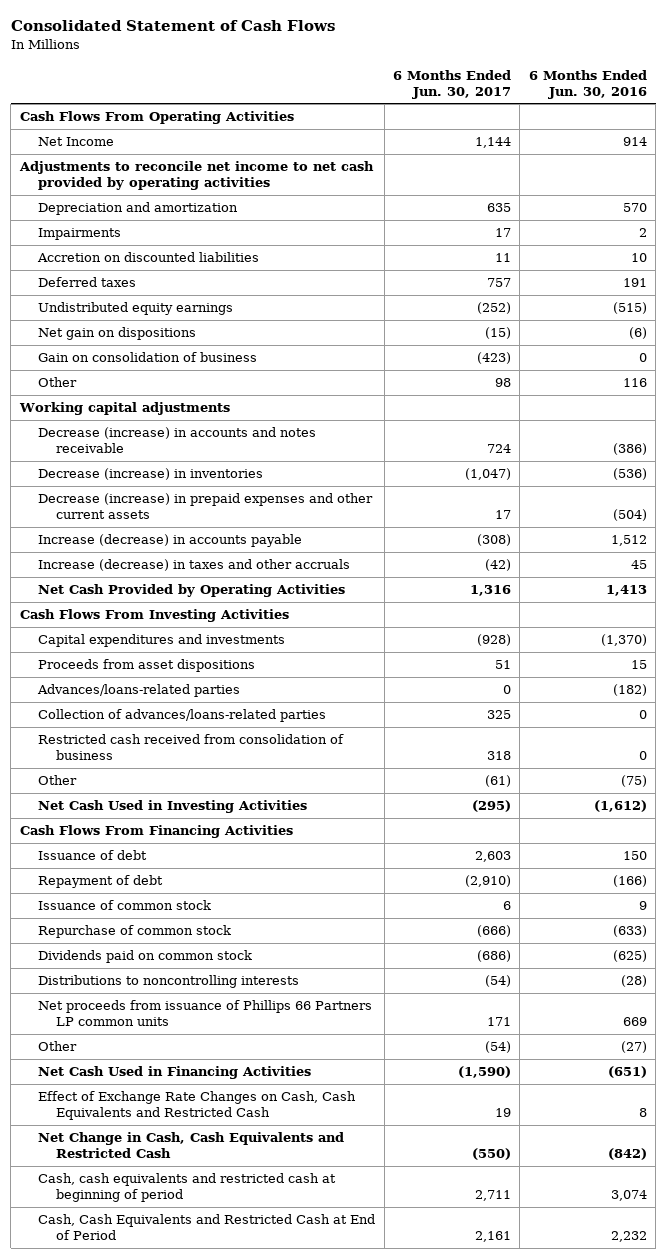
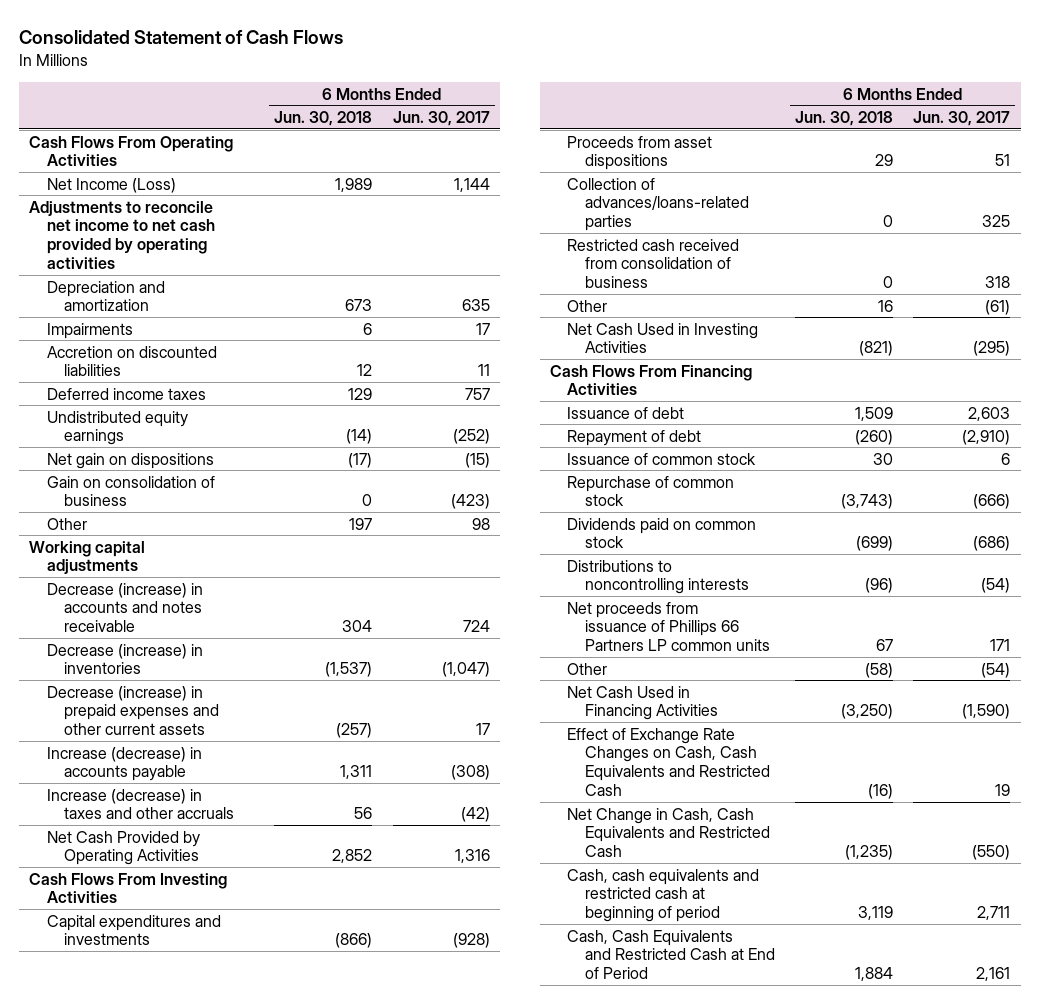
- | 6 Months Ended Jun. 30, 2017 | 6 Months Ended Jun. 30, 2016
+ | 6 Months Ended Jun. 30, 2018 | 6 Months Ended Jun. 30, 2017
- Net Income | 1,144 | 914
+ Net Income (Loss) | 1,989 | 1,144
- Deferred taxes | 757 | 191
+ Deferred income taxes | 129 | 757
- Advances/loans-related parties | 0 | (182)

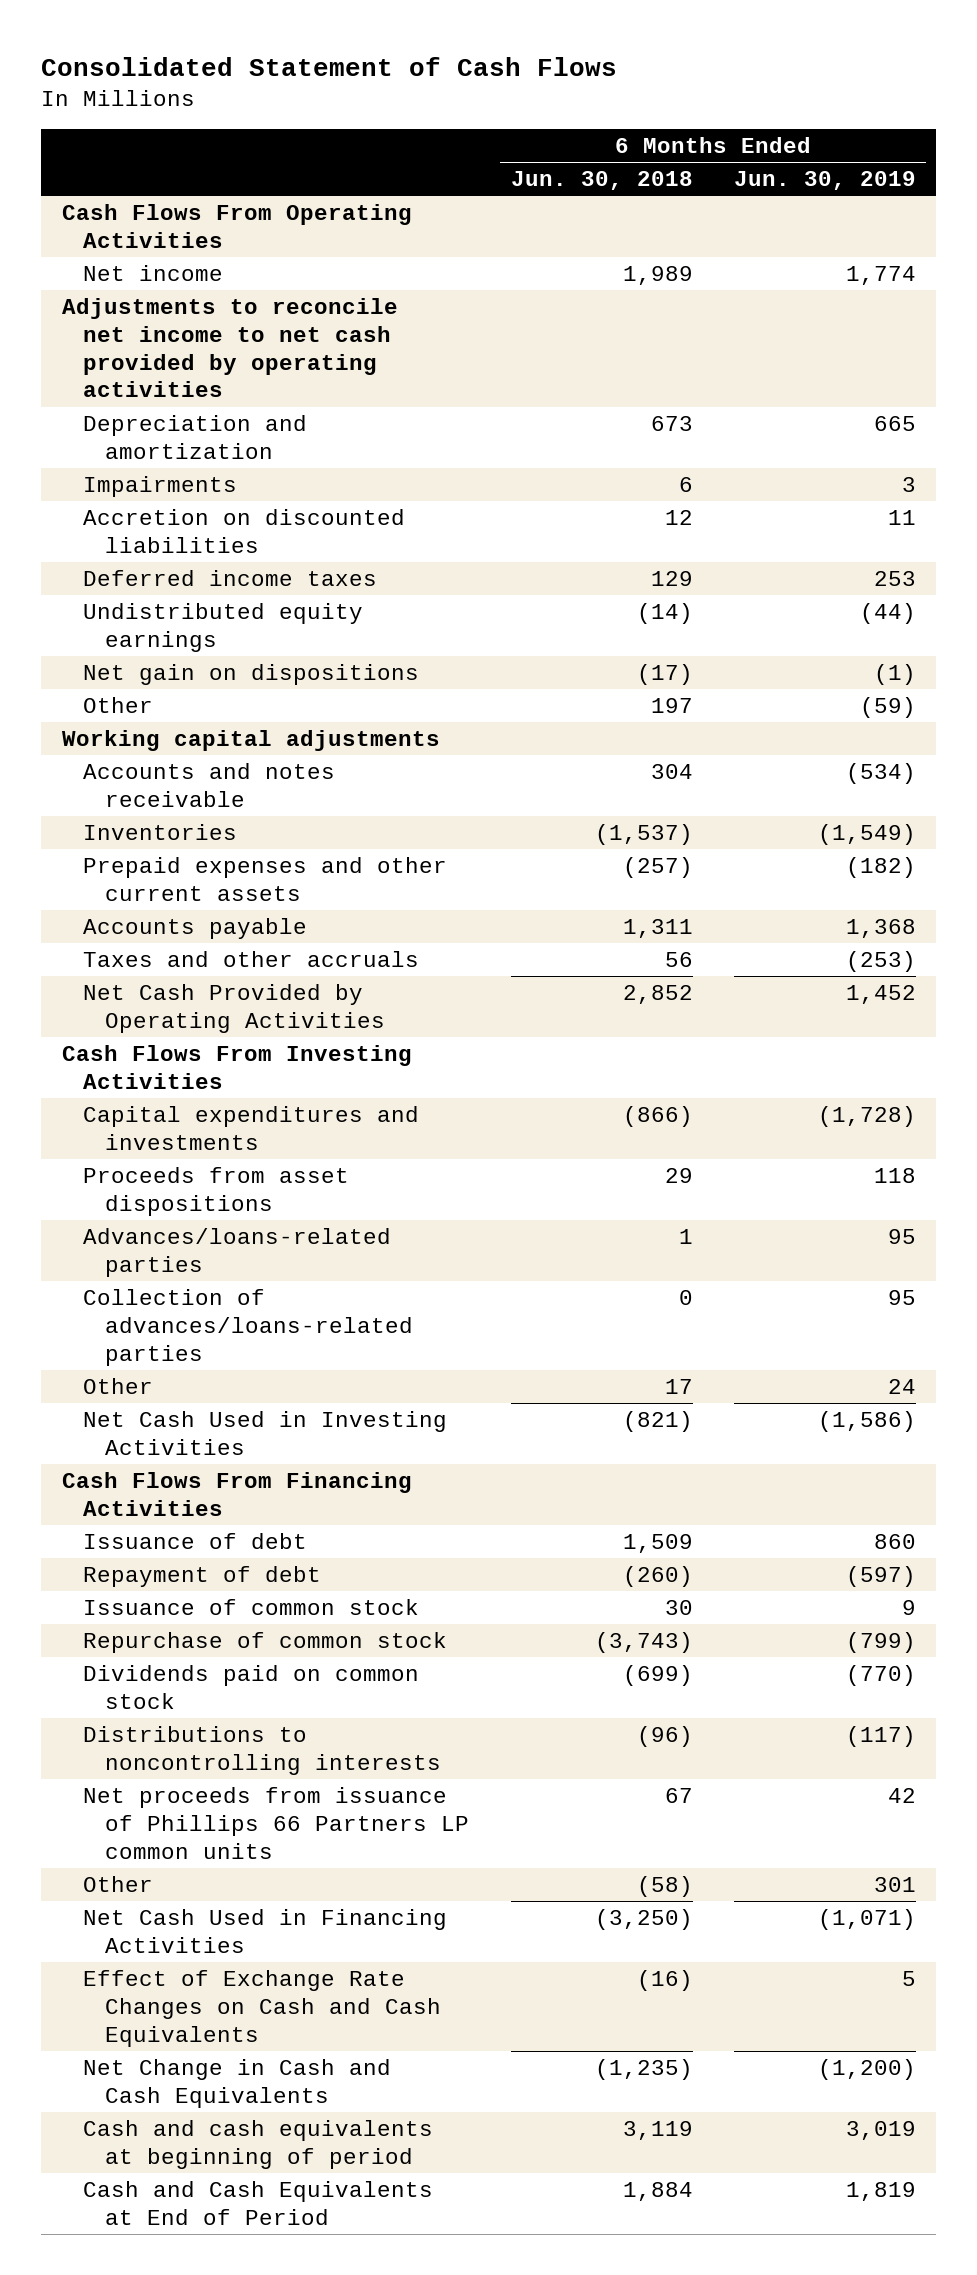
- | 6 Months Ended Jun. 30, 2018 | 6 Months Ended Jun. 30, 2017
+ | 6 Months Ended Jun. 30, 2018 | 6 Months Ended Jun. 30, 2019
- Net Income (Loss) | 1,989 | 1,144
+ Net income | 1,989 | 1,774
- Gain on consolidation of business | 0 | (423)
- Decrease (increase) in accounts and notes receivable | 304 | 724
- Decrease (increase) in inventories | (1,537) | (1,047)
- Decrease (increase) in prepaid expenses and other current assets | (257) | 17
- Increase (decrease) in accounts payable | 1,311 | (308)
- Increase (decrease) in taxes and other accruals | 56 | (42)
+ Accounts and notes receivable | 304 | (534)
+ Inventories | (1,537) | (1,549)
+ Prepaid expenses and other current assets | (257) | (182)
+ Accounts payable | 1,311 | 1,368
+ Taxes and other accruals | 56 | (253)
+ Advances/loans-related parties | 1 | 95
- Restricted cash received from consolidation of business | 0 | 318
- Other | 16 | (61)
+ Other | 17 | 24
- Effect of Exchange Rate Changes on Cash, Cash Equivalents and Restricted Cash | (16) | 19
- Net Change in Cash, Cash Equivalents and Restricted Cash | (1,235) | (550)
- Cash, cash equivalents and restricted cash at beginning of period | 3,119 | 2,711
- Cash, Cash Equivalents and Restricted Cash at End of Period | 1,884 | 2,161
+ Effect of Exchange Rate Changes on Cash and Cash Equivalents | (16) | 5
+ Net Change in Cash and Cash Equivalents | (1,235) | (1,200)
+ Cash and cash equivalents at beginning of period | 3,119 | 3,019
+ Cash and Cash Equivalents at End of Period | 1,884 | 1,819

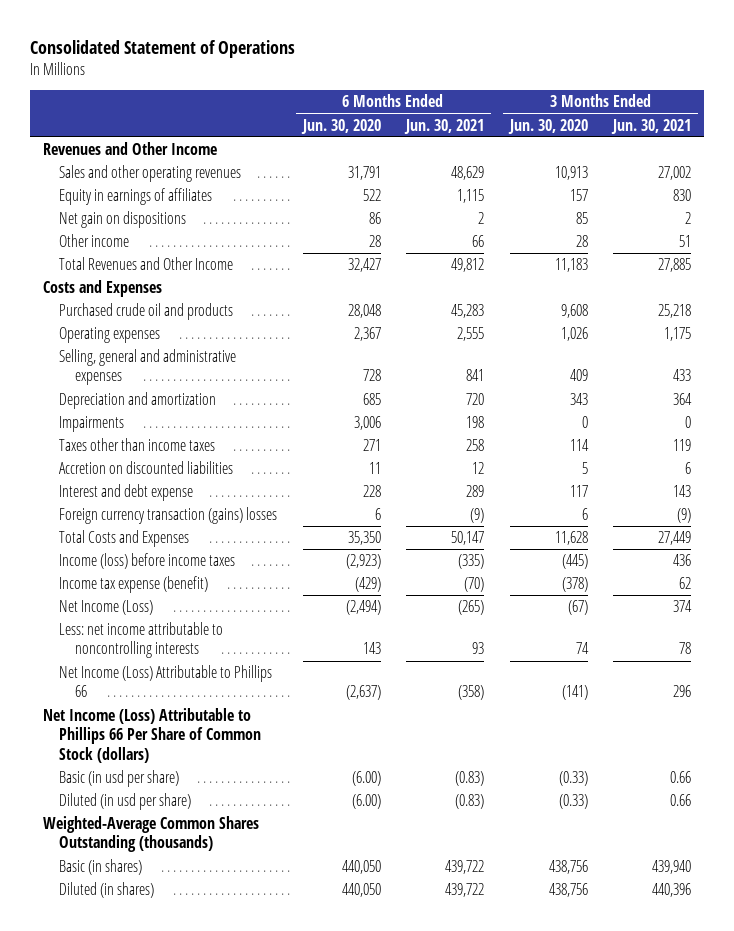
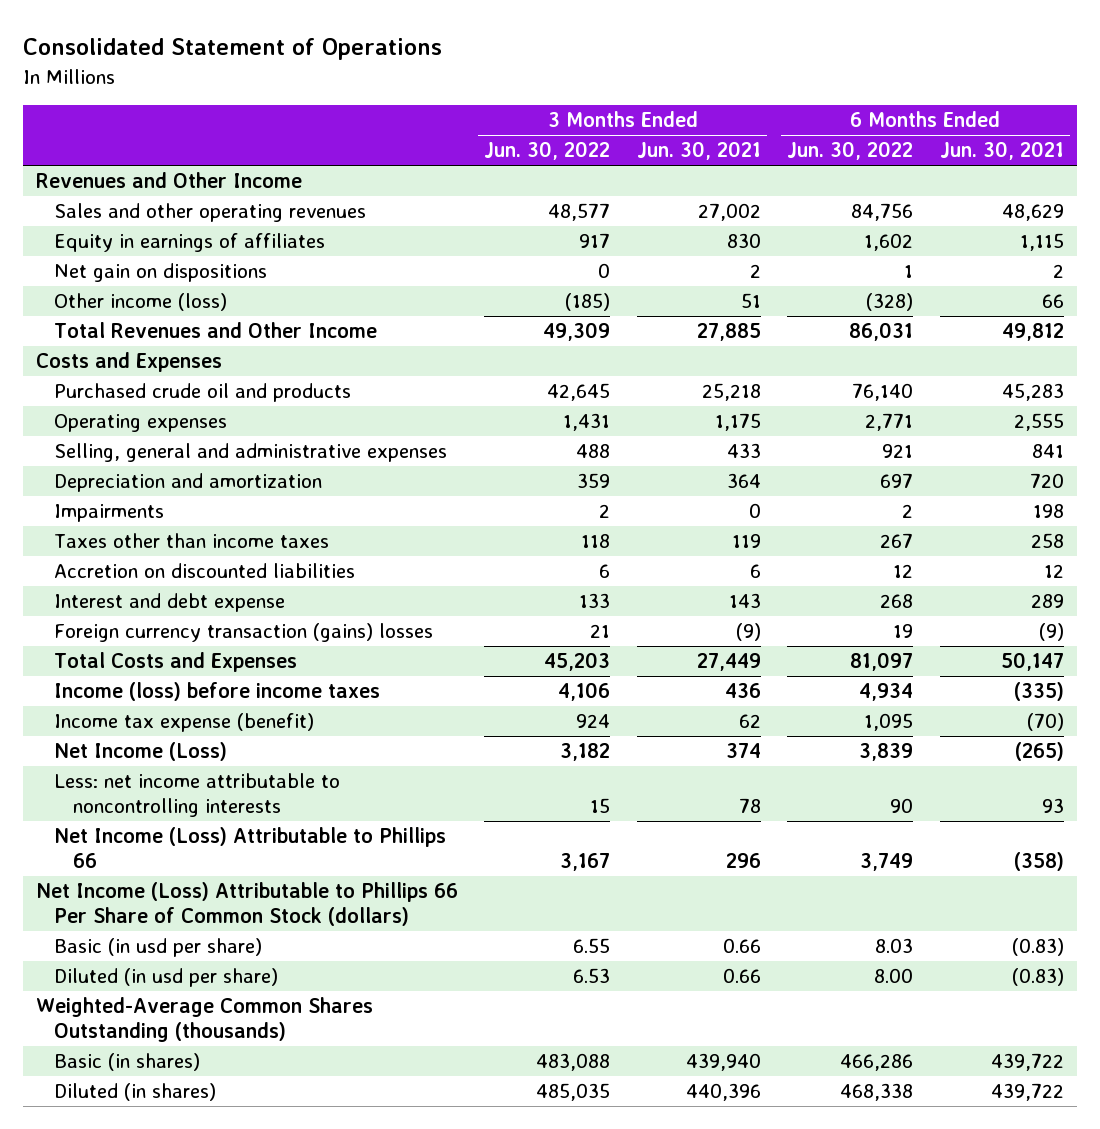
- | 6 Months Ended Jun. 30, 2020 | 6 Months Ended Jun. 30, 2021 | 3 Months Ended Jun. 30, 2020 | 3 Months Ended Jun. 30, 2021
+ | 3 Months Ended Jun. 30, 2022 | 3 Months Ended Jun. 30, 2021 | 6 Months Ended Jun. 30, 2022 | 6 Months Ended Jun. 30, 2021
- Other income | 28 | 66 | 28 | 51
+ Other income (loss) | (185) | 51 | (328) | 66

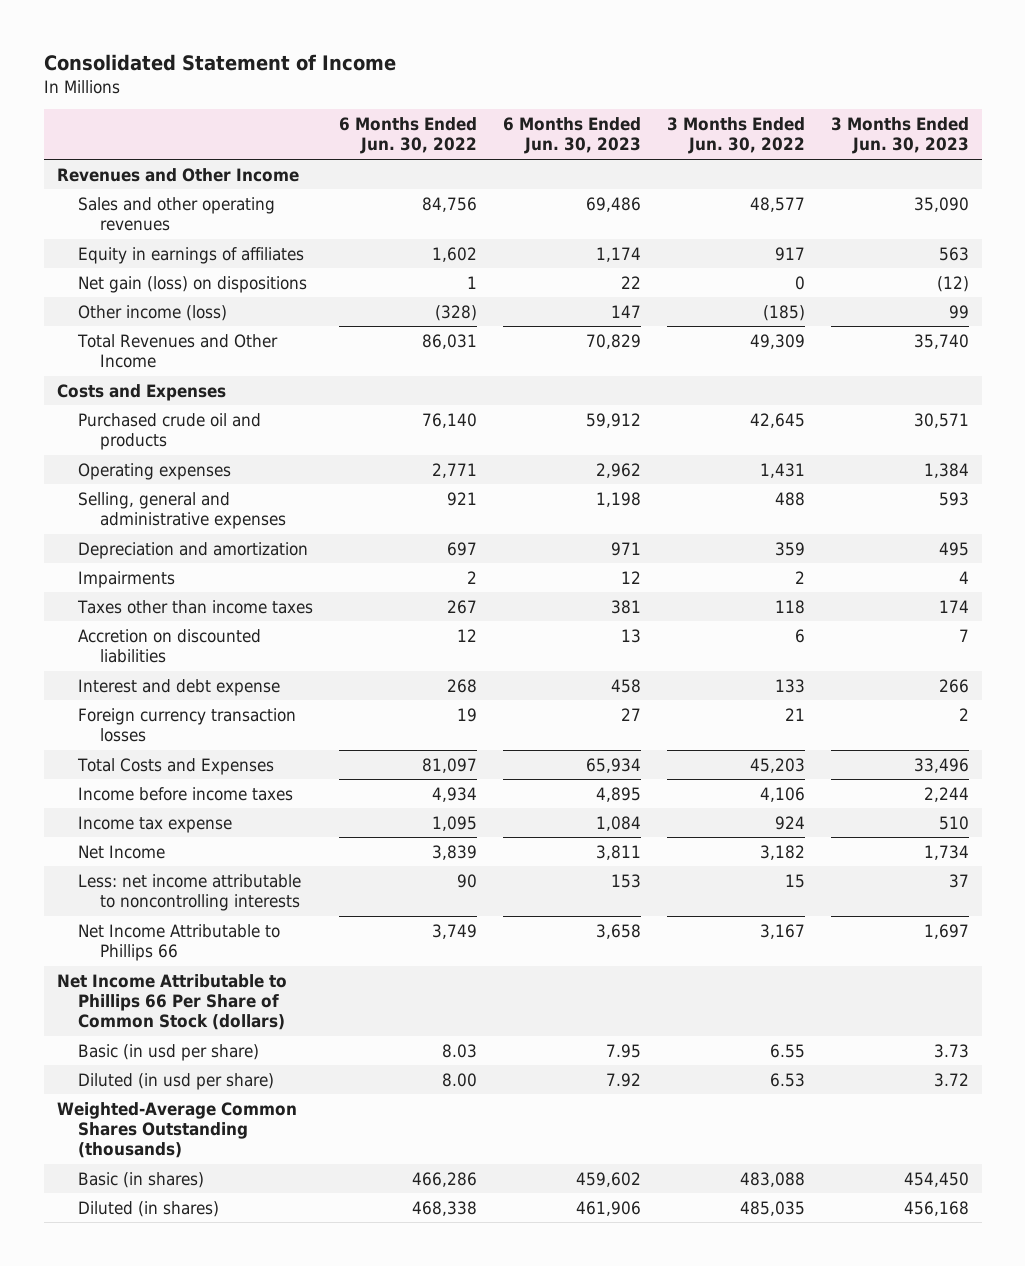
- Consolidated Statement of Operations
+ Consolidated Statement of Income
- | 3 Months Ended Jun. 30, 2022 | 3 Months Ended Jun. 30, 2021 | 6 Months Ended Jun. 30, 2022 | 6 Months Ended Jun. 30, 2021
+ | 6 Months Ended Jun. 30, 2022 | 6 Months Ended Jun. 30, 2023 | 3 Months Ended Jun. 30, 2022 | 3 Months Ended Jun. 30, 2023
- Net gain on dispositions | 0 | 2 | 1 | 2
+ Net gain (loss) on dispositions | 1 | 22 | 0 | (12)
- Foreign currency transaction (gains) losses | 21 | (9) | 19 | (9)
+ Foreign currency transaction losses | 19 | 27 | 21 | 2
- Income (loss) before income taxes | 4,106 | 436 | 4,934 | (335)
- Income tax expense (benefit) | 924 | 62 | 1,095 | (70)
- Net Income (Loss) | 3,182 | 374 | 3,839 | (265)
+ Income before income taxes | 4,934 | 4,895 | 4,106 | 2,244
+ Income tax expense | 1,095 | 1,084 | 924 | 510
+ Net Income | 3,839 | 3,811 | 3,182 | 1,734
- Net Income (Loss) Attributable to Phillips 66 | 3,167 | 296 | 3,749 | (358)
- Net Income (Loss) Attributable to Phillips 66 Per Share of Common Stock (dollars)
+ Net Income Attributable to Phillips 66 | 3,749 | 3,658 | 3,167 | 1,697
+ Net Income Attributable to Phillips 66 Per Share of Common Stock (dollars)

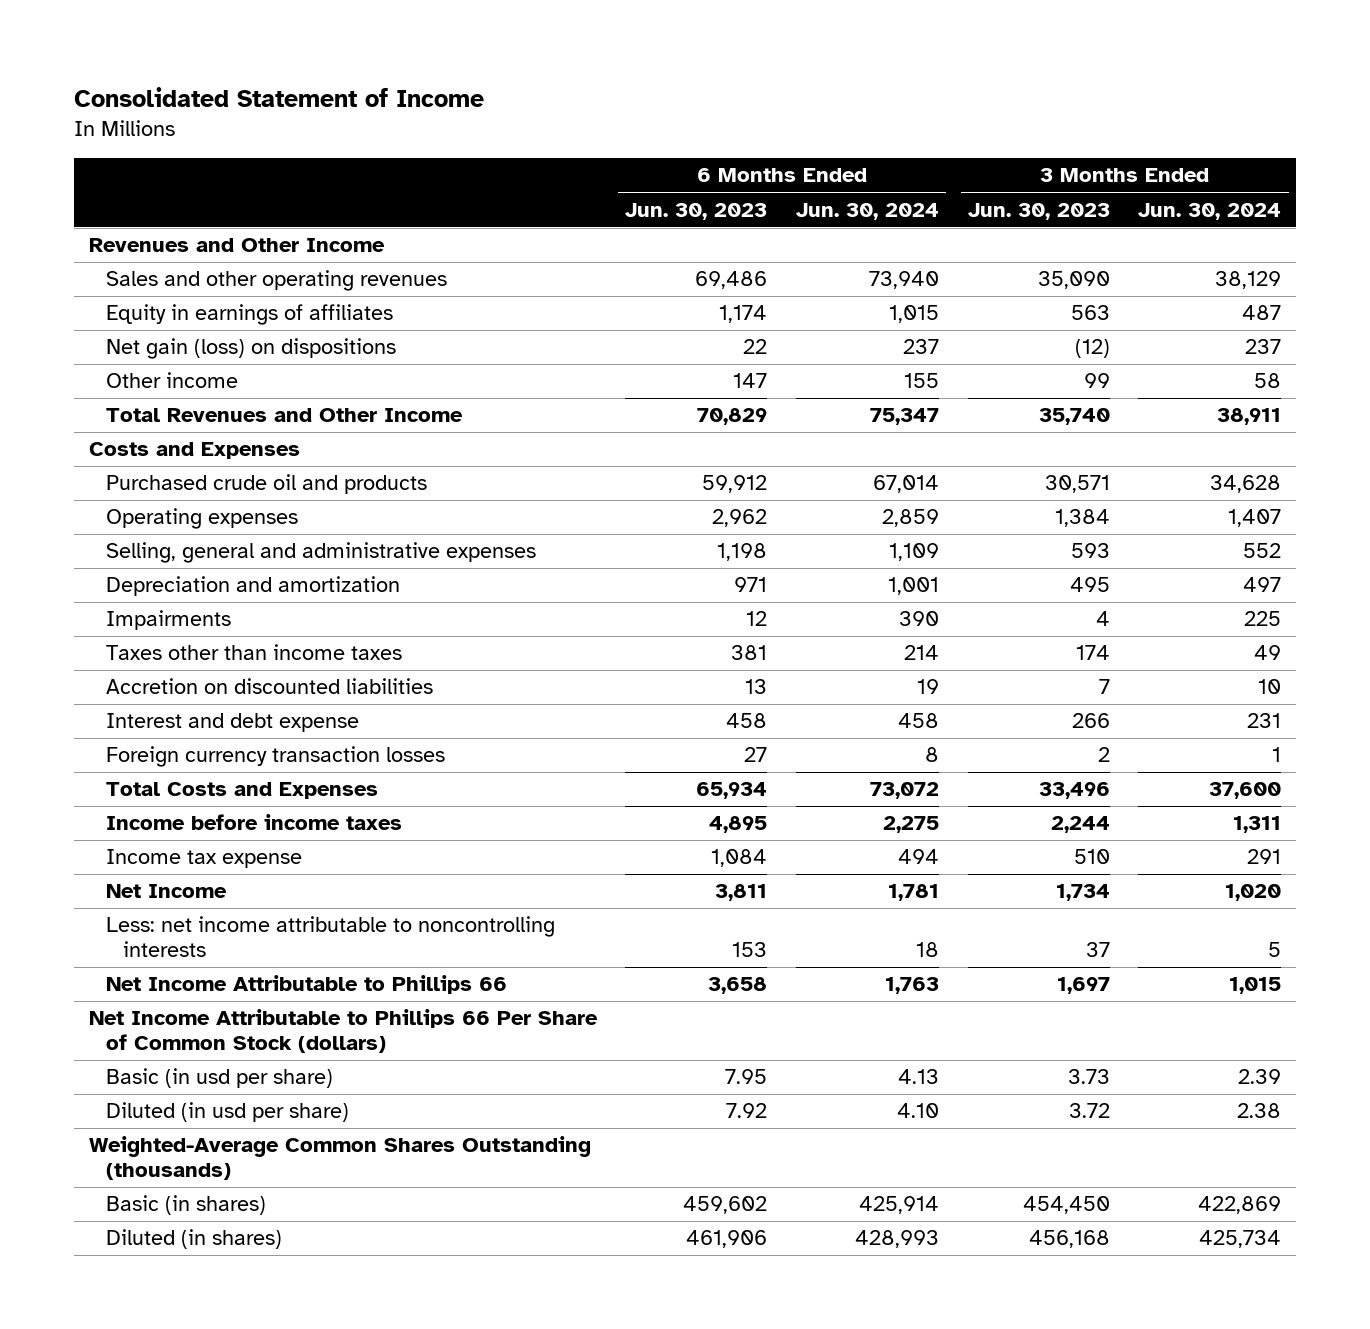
- | 6 Months Ended Jun. 30, 2022 | 6 Months Ended Jun. 30, 2023 | 3 Months Ended Jun. 30, 2022 | 3 Months Ended Jun. 30, 2023
+ | 6 Months Ended Jun. 30, 2023 | 6 Months Ended Jun. 30, 2024 | 3 Months Ended Jun. 30, 2023 | 3 Months Ended Jun. 30, 2024
- Other income (loss) | (328) | 147 | (185) | 99
+ Other income | 147 | 155 | 99 | 58

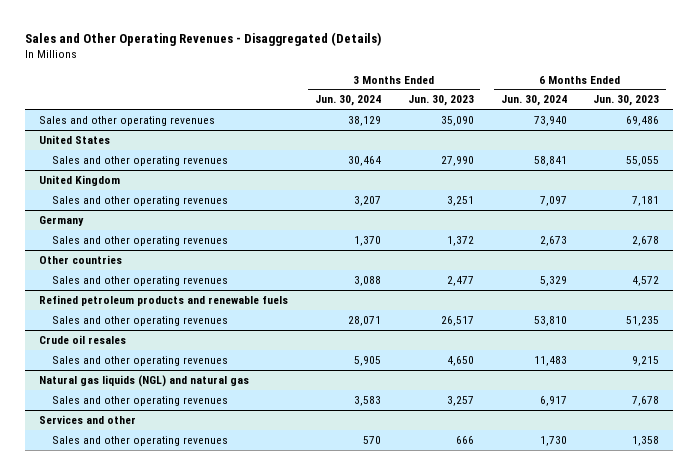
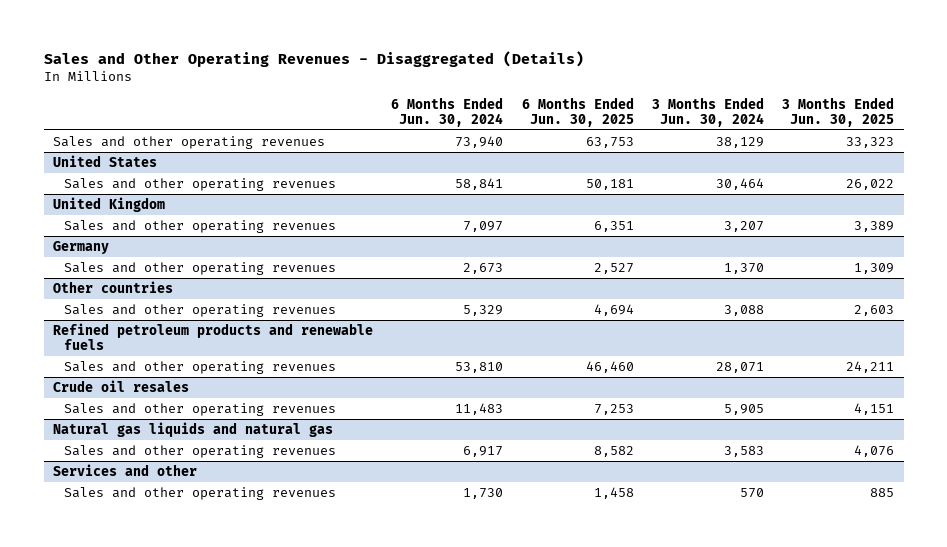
- | 3 Months Ended Jun. 30, 2024 | 3 Months Ended Jun. 30, 2023 | 6 Months Ended Jun. 30, 2024 | 6 Months Ended Jun. 30, 2023
+ | 6 Months Ended Jun. 30, 2024 | 6 Months Ended Jun. 30, 2025 | 3 Months Ended Jun. 30, 2024 | 3 Months Ended Jun. 30, 2025
- Natural gas liquids (NGL) and natural gas
+ Natural gas liquids and natural gas

